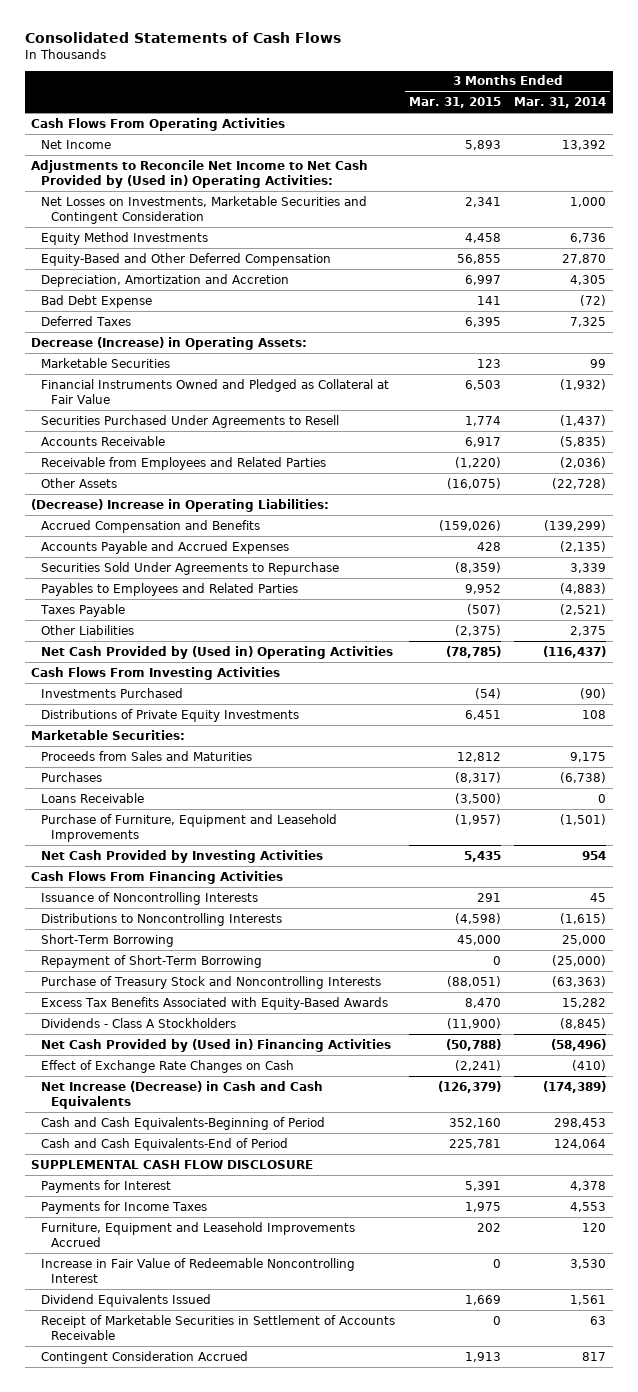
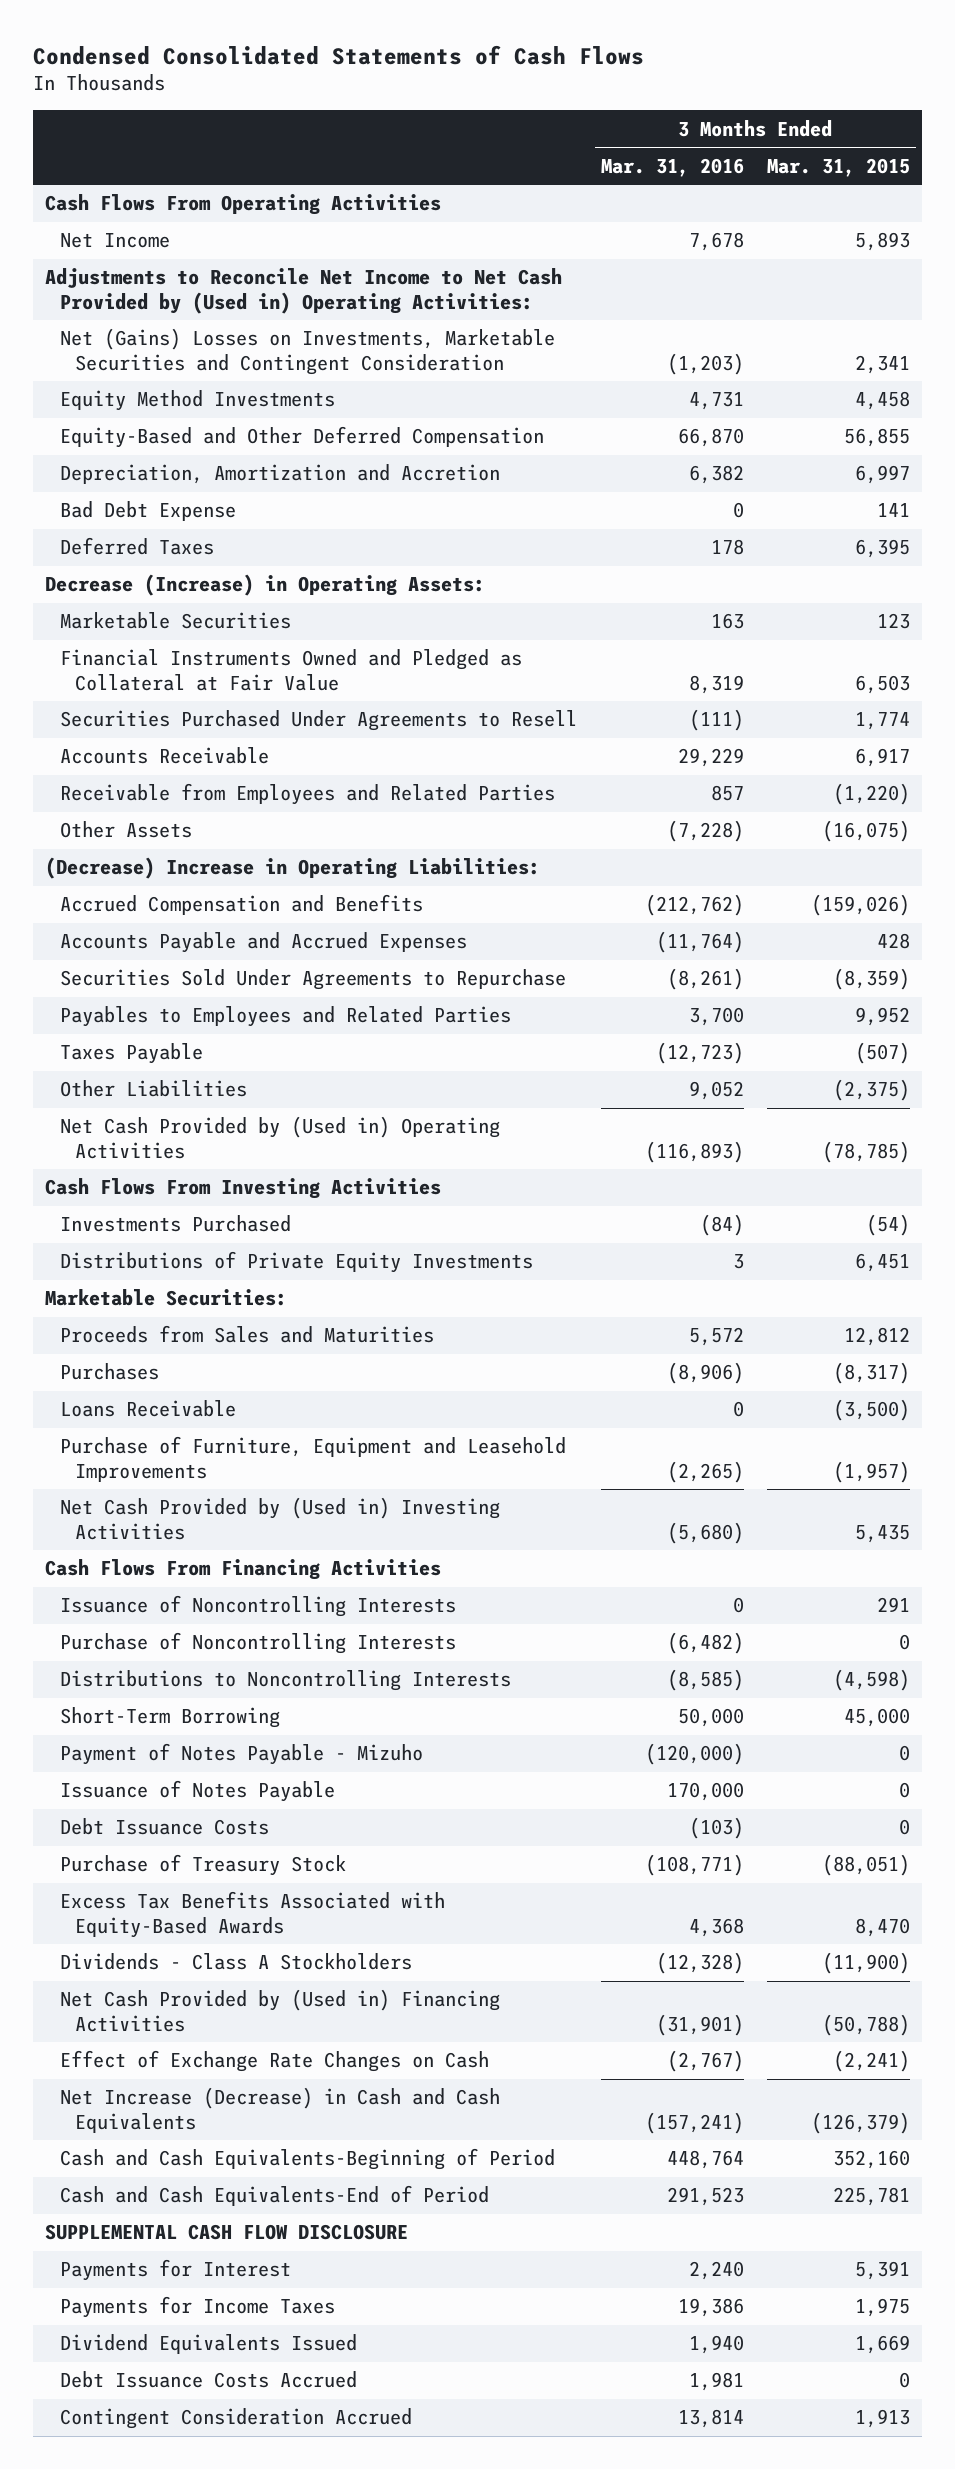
- Consolidated Statements of Cash Flows
+ Condensed Consolidated Statements of Cash Flows
- | 3 Months Ended Mar. 31, 2015 | 3 Months Ended Mar. 31, 2014
+ | 3 Months Ended Mar. 31, 2016 | 3 Months Ended Mar. 31, 2015
- Net Losses on Investments, Marketable Securities and Contingent Consideration | 2,341 | 1,000
+ Net (Gains) Losses on Investments, Marketable Securities and Contingent Consideration | (1,203) | 2,341
- Net Cash Provided by Investing Activities | 5,435 | 954
+ Net Cash Provided by (Used in) Investing Activities | (5,680) | 5,435
+ Purchase of Noncontrolling Interests | (6,482) | 0
- Repayment of Short-Term Borrowing | 0 | (25,000)
- Purchase of Treasury Stock and Noncontrolling Interests | (88,051) | (63,363)
+ Payment of Notes Payable - Mizuho | (120,000) | 0
+ Issuance of Notes Payable | 170,000 | 0
+ Debt Issuance Costs | (103) | 0
+ Purchase of Treasury Stock | (108,771) | (88,051)
- Furniture, Equipment and Leasehold Improvements Accrued | 202 | 120
- Increase in Fair Value of Redeemable Noncontrolling Interest | 0 | 3,530
- Receipt of Marketable Securities in Settlement of Accounts Receivable | 0 | 63
+ Debt Issuance Costs Accrued | 1,981 | 0

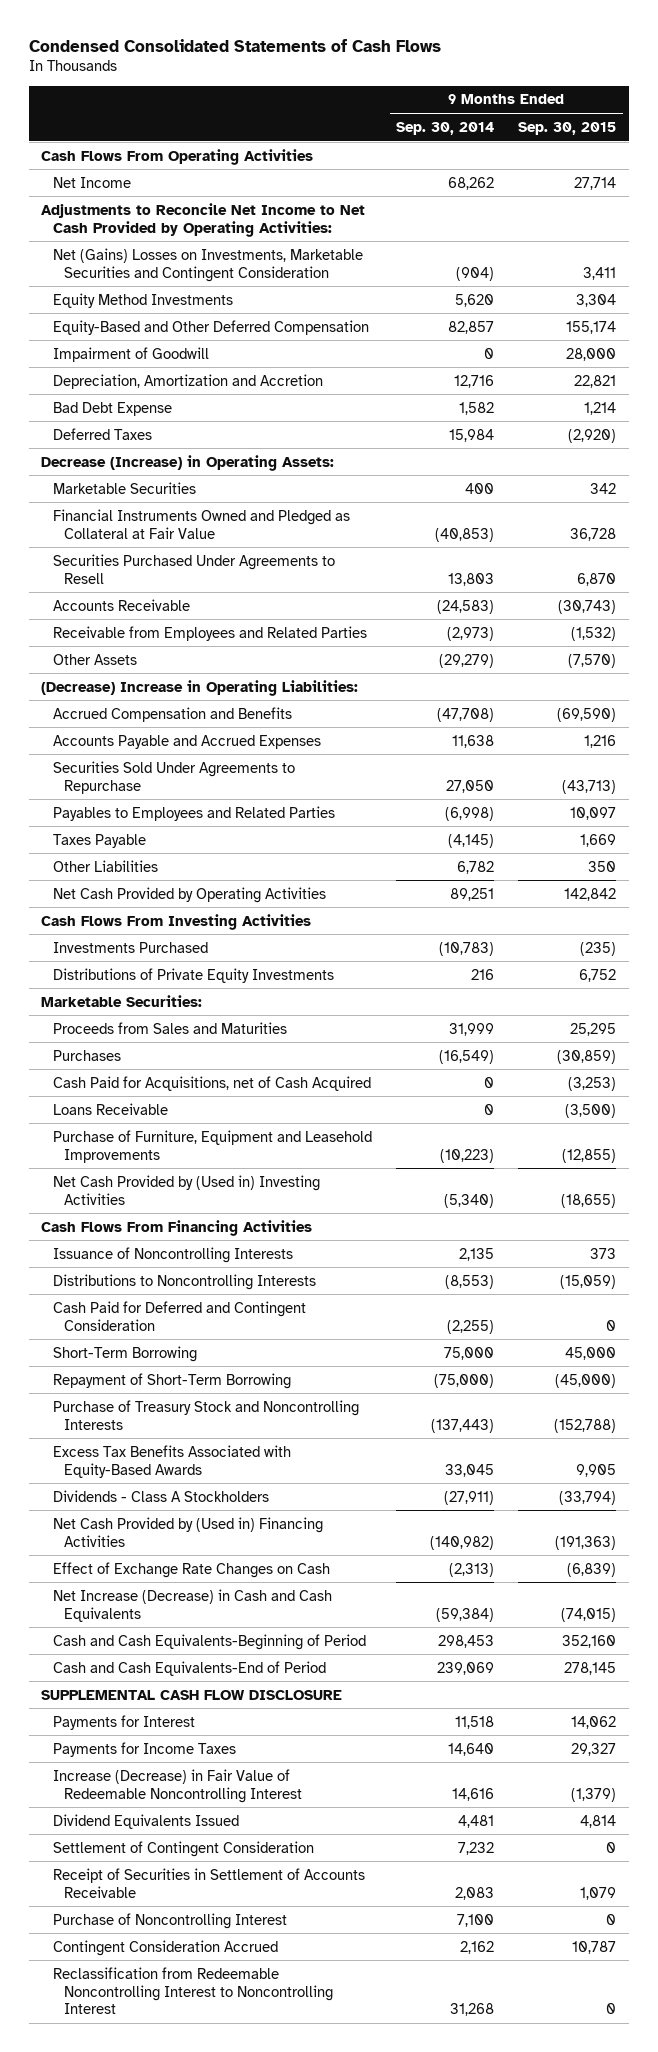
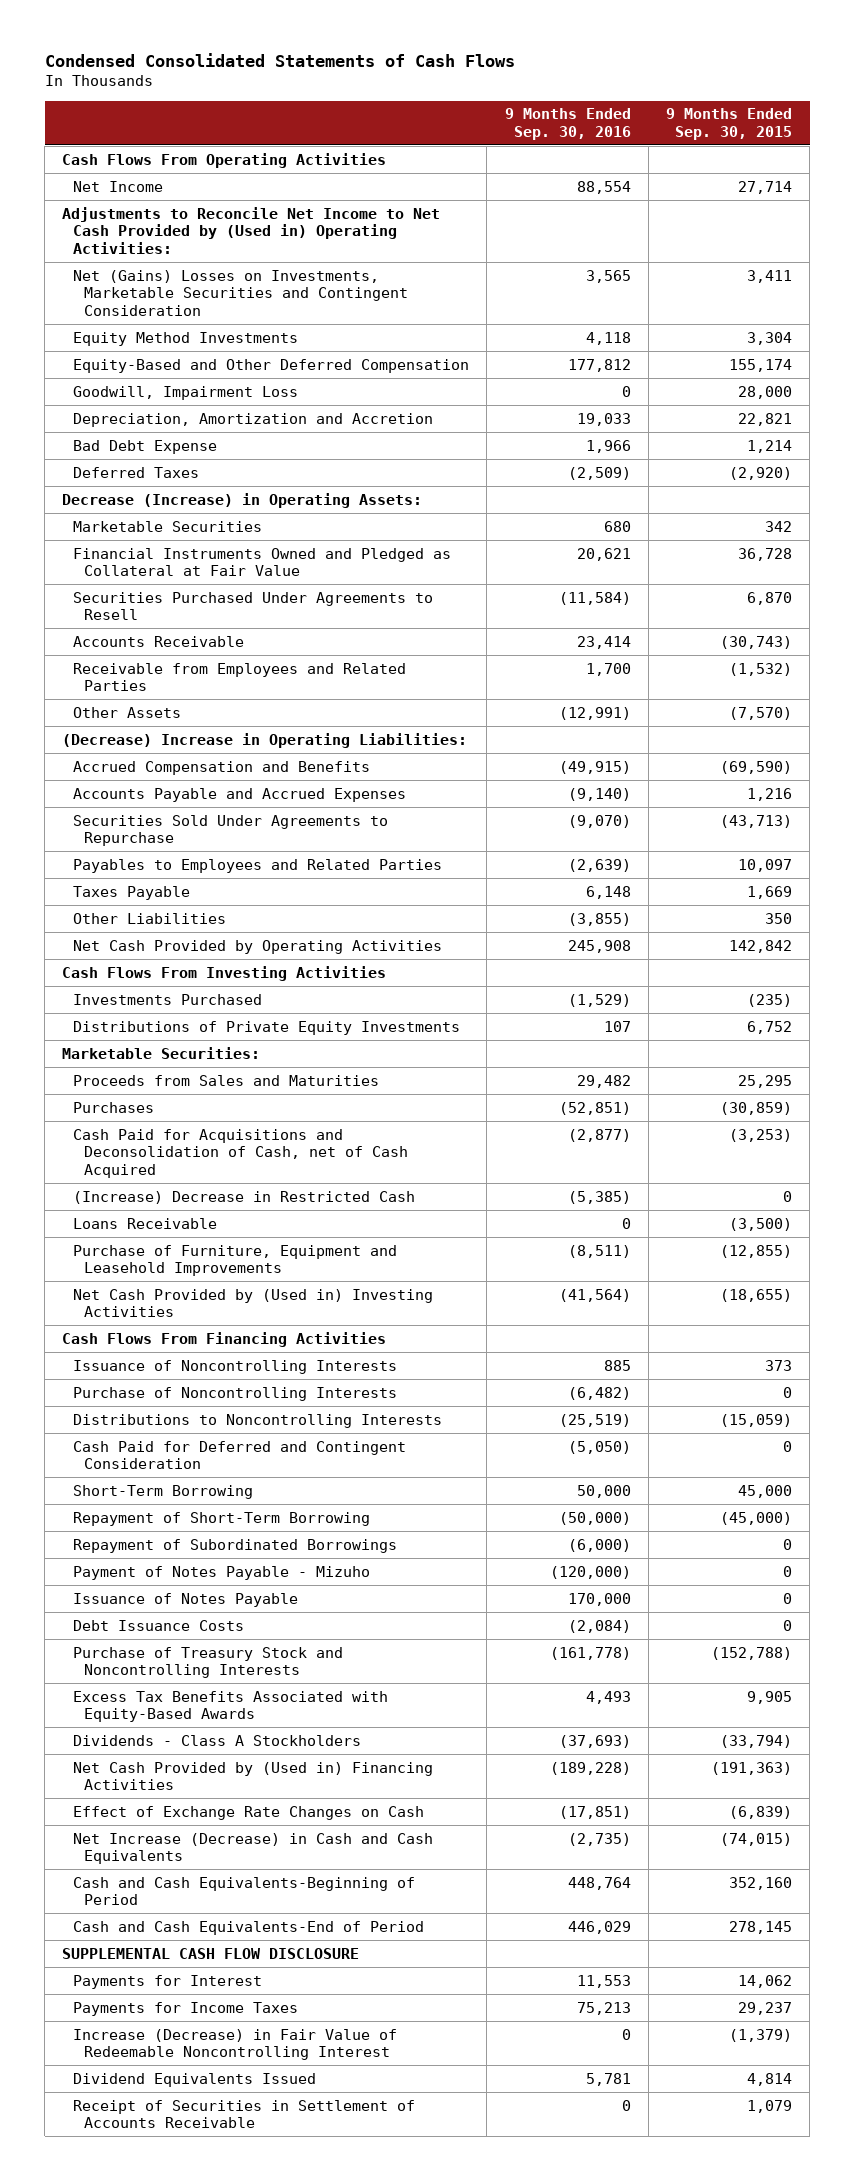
- | 9 Months Ended Sep. 30, 2014 | 9 Months Ended Sep. 30, 2015
+ | 9 Months Ended Sep. 30, 2016 | 9 Months Ended Sep. 30, 2015
- Adjustments to Reconcile Net Income to Net Cash Provided by Operating Activities:
+ Adjustments to Reconcile Net Income to Net Cash Provided by (Used in) Operating Activities:
- Impairment of Goodwill | 0 | 28,000
+ Goodwill, Impairment Loss | 0 | 28,000
- Cash Paid for Acquisitions, net of Cash Acquired | 0 | (3,253)
+ Cash Paid for Acquisitions and Deconsolidation of Cash, net of Cash Acquired | (2,877) | (3,253)
+ (Increase) Decrease in Restricted Cash | (5,385) | 0
+ Purchase of Noncontrolling Interests | (6,482) | 0
+ Repayment of Subordinated Borrowings | (6,000) | 0
+ Payment of Notes Payable - Mizuho | (120,000) | 0
+ Issuance of Notes Payable | 170,000 | 0
+ Debt Issuance Costs | (2,084) | 0
- Payments for Income Taxes | 14,640 | 29,327
+ Payments for Income Taxes | 75,213 | 29,237
- Settlement of Contingent Consideration | 7,232 | 0
- Purchase of Noncontrolling Interest | 7,100 | 0
- Contingent Consideration Accrued | 2,162 | 10,787
- Reclassification from Redeemable Noncontrolling Interest to Noncontrolling Interest | 31,268 | 0

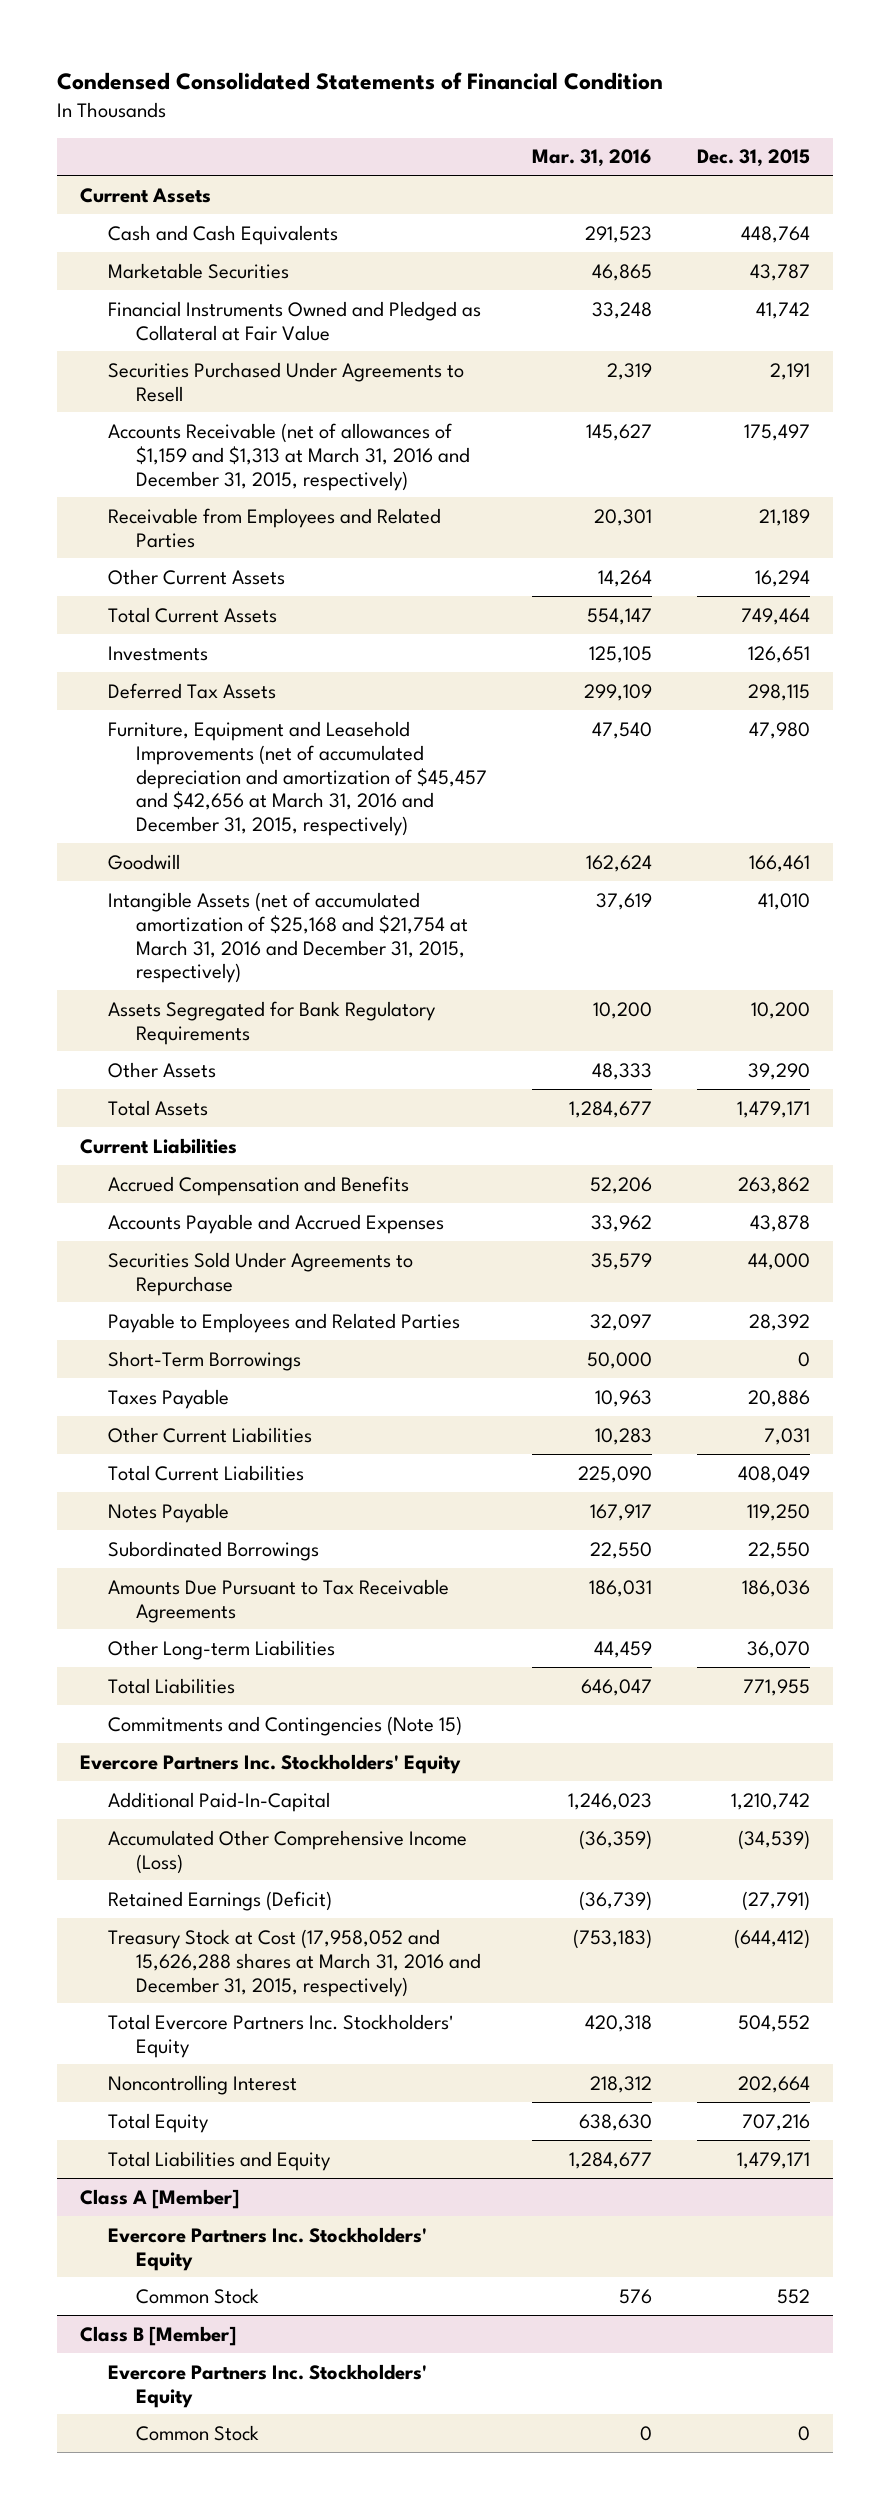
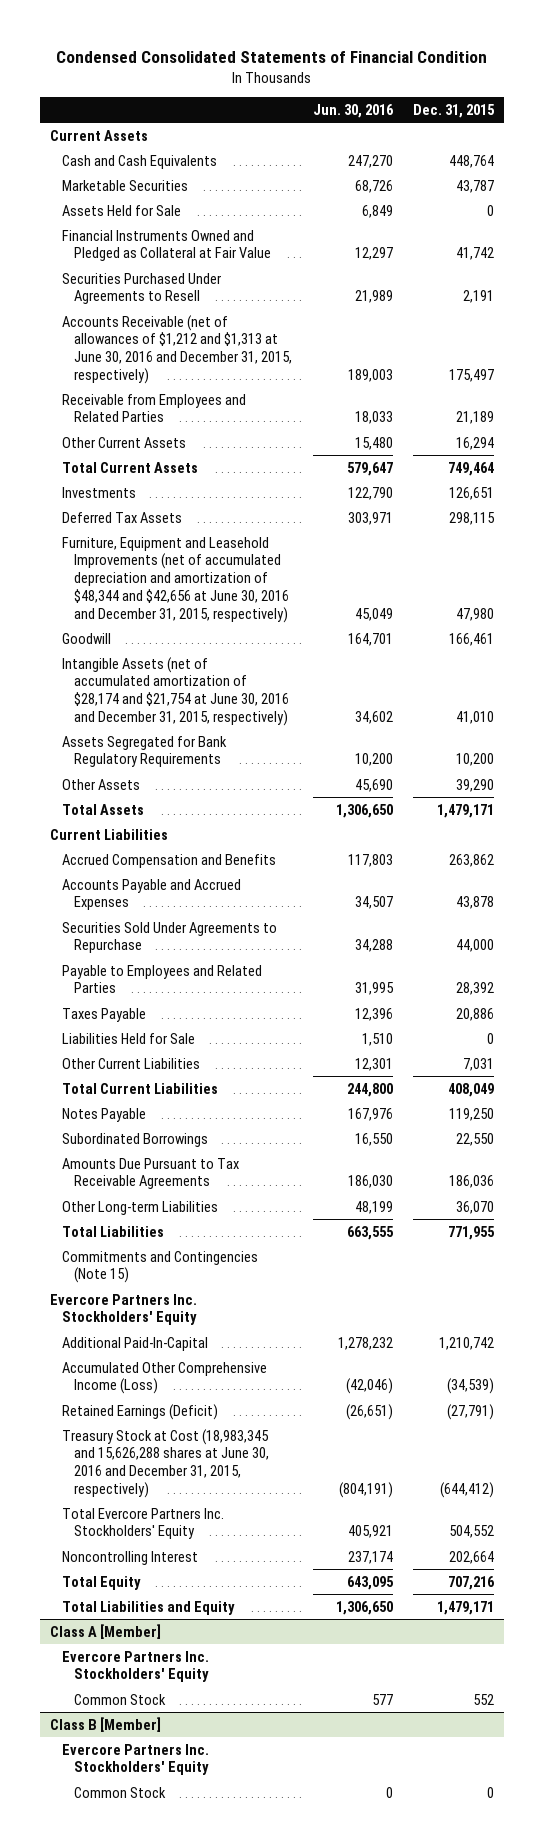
- | Mar. 31, 2016 | Dec. 31, 2015
+ | Jun. 30, 2016 | Dec. 31, 2015
+ Assets Held for Sale | 6,849 | 0
- Accounts Receivable (net of allowances of $1,159 and $1,313 at March 31, 2016 and December 31, 2015, respectively) | 145,627 | 175,497
+ Accounts Receivable (net of allowances of $1,212 and $1,313 at June 30, 2016 and December 31, 2015, respectively) | 189,003 | 175,497
- Furniture, Equipment and Leasehold Improvements (net of accumulated depreciation and amortization of $45,457 and $42,656 at March 31, 2016 and December 31, 2015, respectively) | 47,540 | 47,980
+ Furniture, Equipment and Leasehold Improvements (net of accumulated depreciation and amortization of $48,344 and $42,656 at June 30, 2016 and December 31, 2015, respectively) | 45,049 | 47,980
- Intangible Assets (net of accumulated amortization of $25,168 and $21,754 at March 31, 2016 and December 31, 2015, respectively) | 37,619 | 41,010
+ Intangible Assets (net of accumulated amortization of $28,174 and $21,754 at June 30, 2016 and December 31, 2015, respectively) | 34,602 | 41,010
- Short-Term Borrowings | 50,000 | 0
+ Liabilities Held for Sale | 1,510 | 0
- Treasury Stock at Cost (17,958,052 and 15,626,288 shares at March 31, 2016 and December 31, 2015, respectively) | (753,183) | (644,412)
+ Treasury Stock at Cost (18,983,345 and 15,626,288 shares at June 30, 2016 and December 31, 2015, respectively) | (804,191) | (644,412)

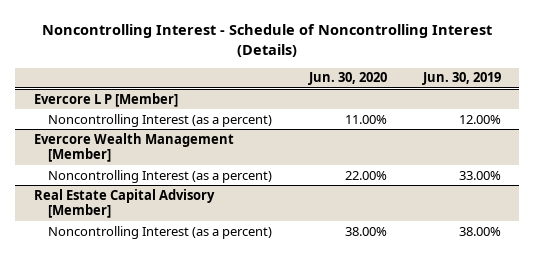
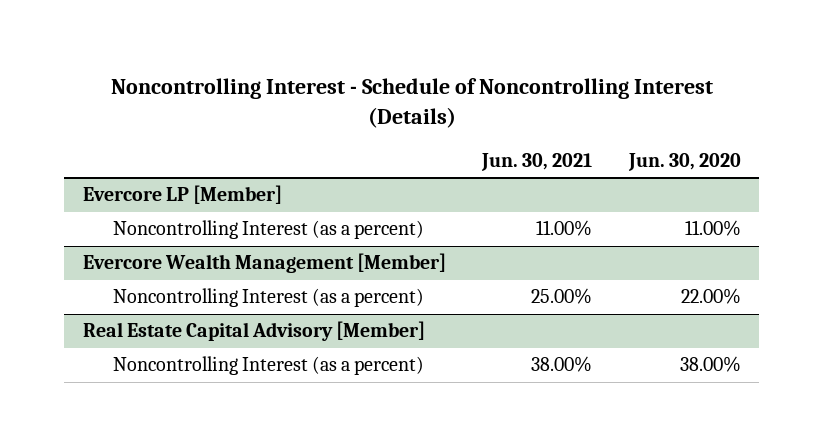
- | Jun. 30, 2020 | Jun. 30, 2019
+ | Jun. 30, 2021 | Jun. 30, 2020
- Evercore L P [Member]
+ Evercore LP [Member]

